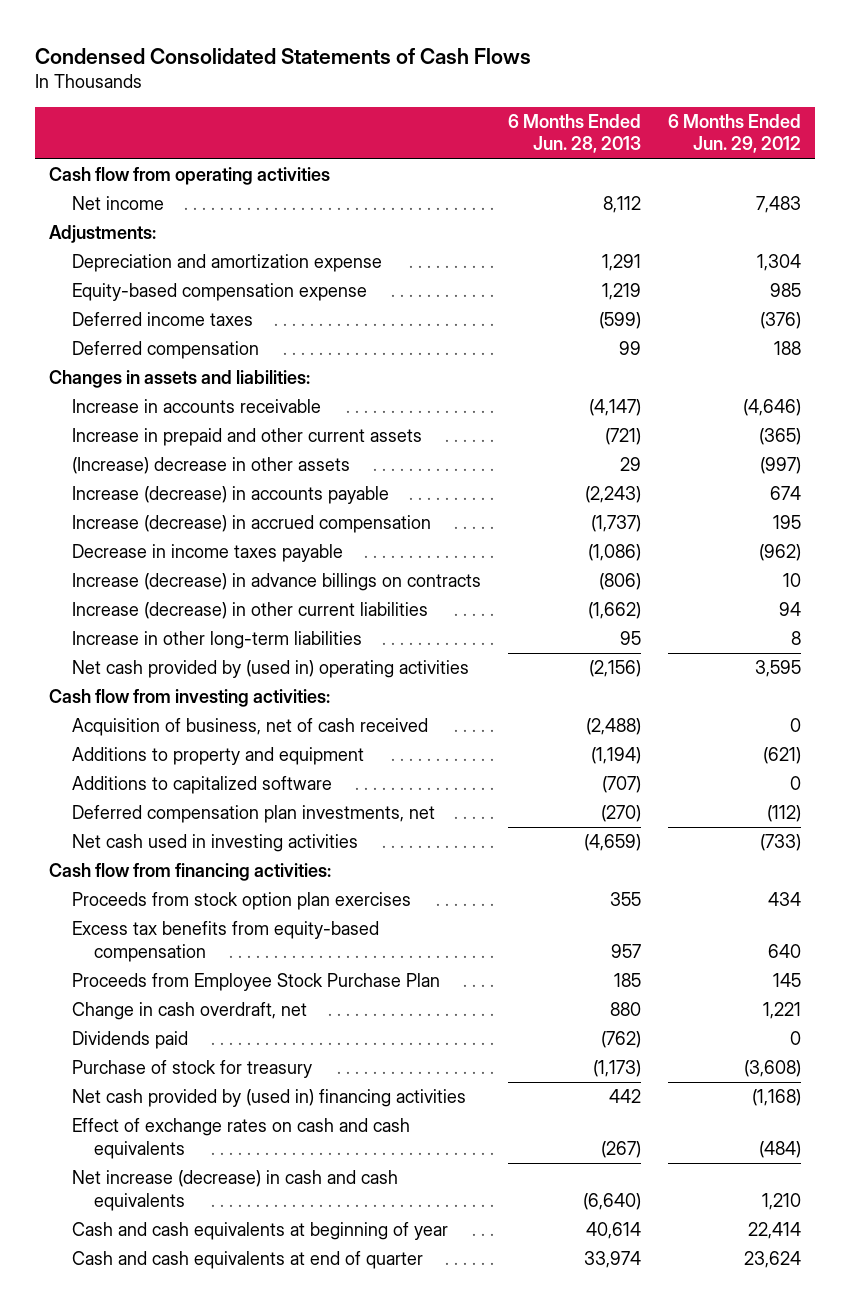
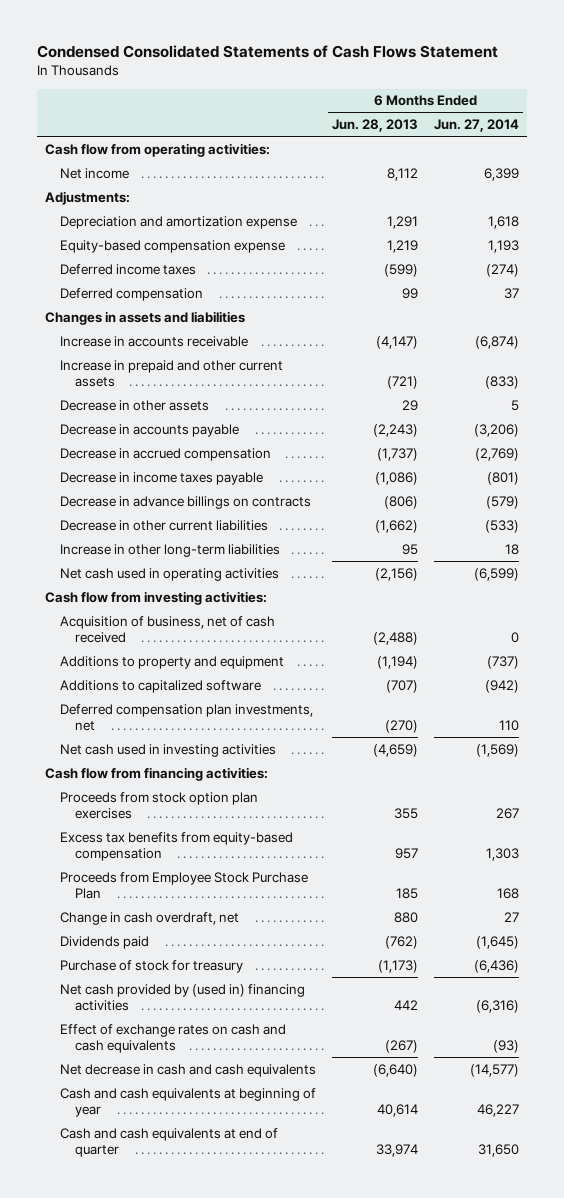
- Condensed Consolidated Statements of Cash Flows
+ Condensed Consolidated Statements of Cash Flows Statement
- | 6 Months Ended Jun. 28, 2013 | 6 Months Ended Jun. 29, 2012
+ | 6 Months Ended Jun. 28, 2013 | 6 Months Ended Jun. 27, 2014
- Cash flow from operating activities
+ Cash flow from operating activities:
- Changes in assets and liabilities:
+ Changes in assets and liabilities
- (Increase) decrease in other assets | 29 | (997)
- Increase (decrease) in accounts payable | (2,243) | 674
- Increase (decrease) in accrued compensation | (1,737) | 195
+ Decrease in other assets | 29 | 5
+ Decrease in accounts payable | (2,243) | (3,206)
+ Decrease in accrued compensation | (1,737) | (2,769)
- Increase (decrease) in advance billings on contracts | (806) | 10
- Increase (decrease) in other current liabilities | (1,662) | 94
+ Decrease in advance billings on contracts | (806) | (579)
+ Decrease in other current liabilities | (1,662) | (533)
- Net cash provided by (used in) operating activities | (2,156) | 3,595
+ Net cash used in operating activities | (2,156) | (6,599)
- Net increase (decrease) in cash and cash equivalents | (6,640) | 1,210
+ Net decrease in cash and cash equivalents | (6,640) | (14,577)

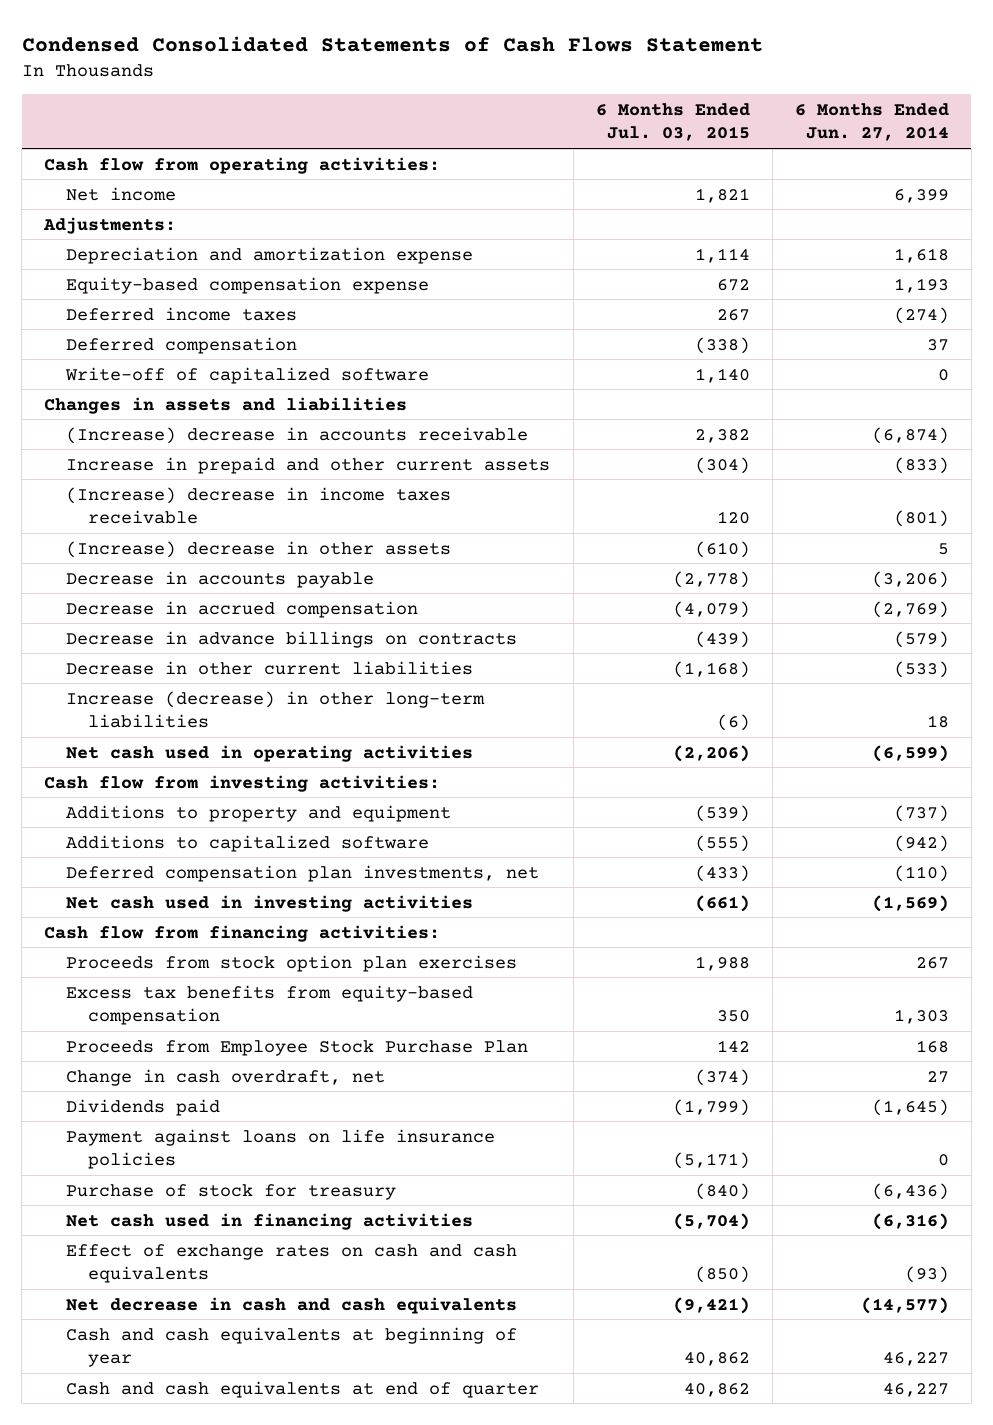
- | 6 Months Ended Jun. 28, 2013 | 6 Months Ended Jun. 27, 2014
+ | 6 Months Ended Jul. 03, 2015 | 6 Months Ended Jun. 27, 2014
+ Write-off of capitalized software | 1,140 | 0
- Increase in accounts receivable | (4,147) | (6,874)
+ (Increase) decrease in accounts receivable | 2,382 | (6,874)
- Decrease in other assets | 29 | 5
+ (Increase) decrease in income taxes receivable | 120 | (801)
+ (Increase) decrease in other assets | (610) | 5
- Decrease in income taxes payable | (1,086) | (801)
- Increase in other long-term liabilities | 95 | 18
+ Increase (decrease) in other long-term liabilities | (6) | 18
- Acquisition of business, net of cash received | (2,488) | 0
- Deferred compensation plan investments, net | (270) | 110
+ Deferred compensation plan investments, net | (433) | (110)
+ Payment against loans on life insurance policies | (5,171) | 0
- Net cash provided by (used in) financing activities | 442 | (6,316)
+ Net cash used in financing activities | (5,704) | (6,316)
- Cash and cash equivalents at end of quarter | 33,974 | 31,650
+ Cash and cash equivalents at end of quarter | 40,862 | 46,227

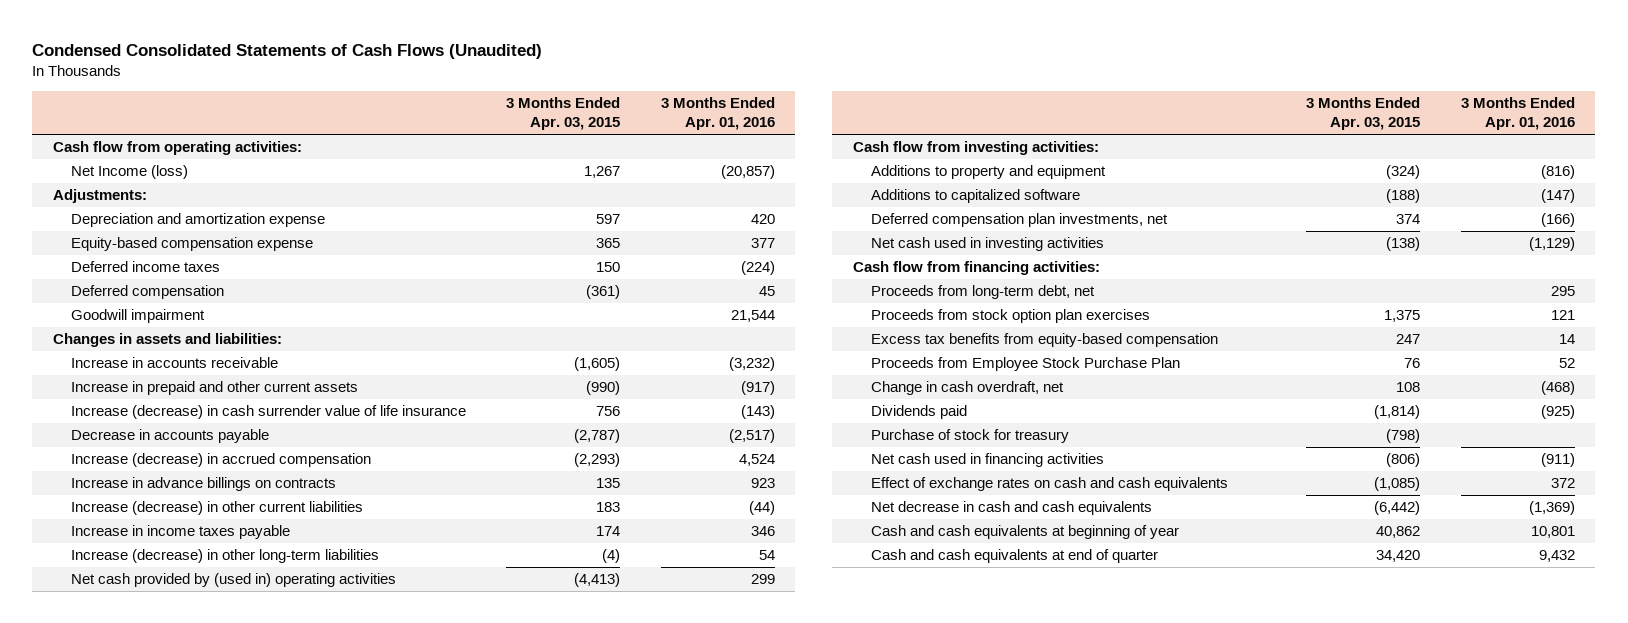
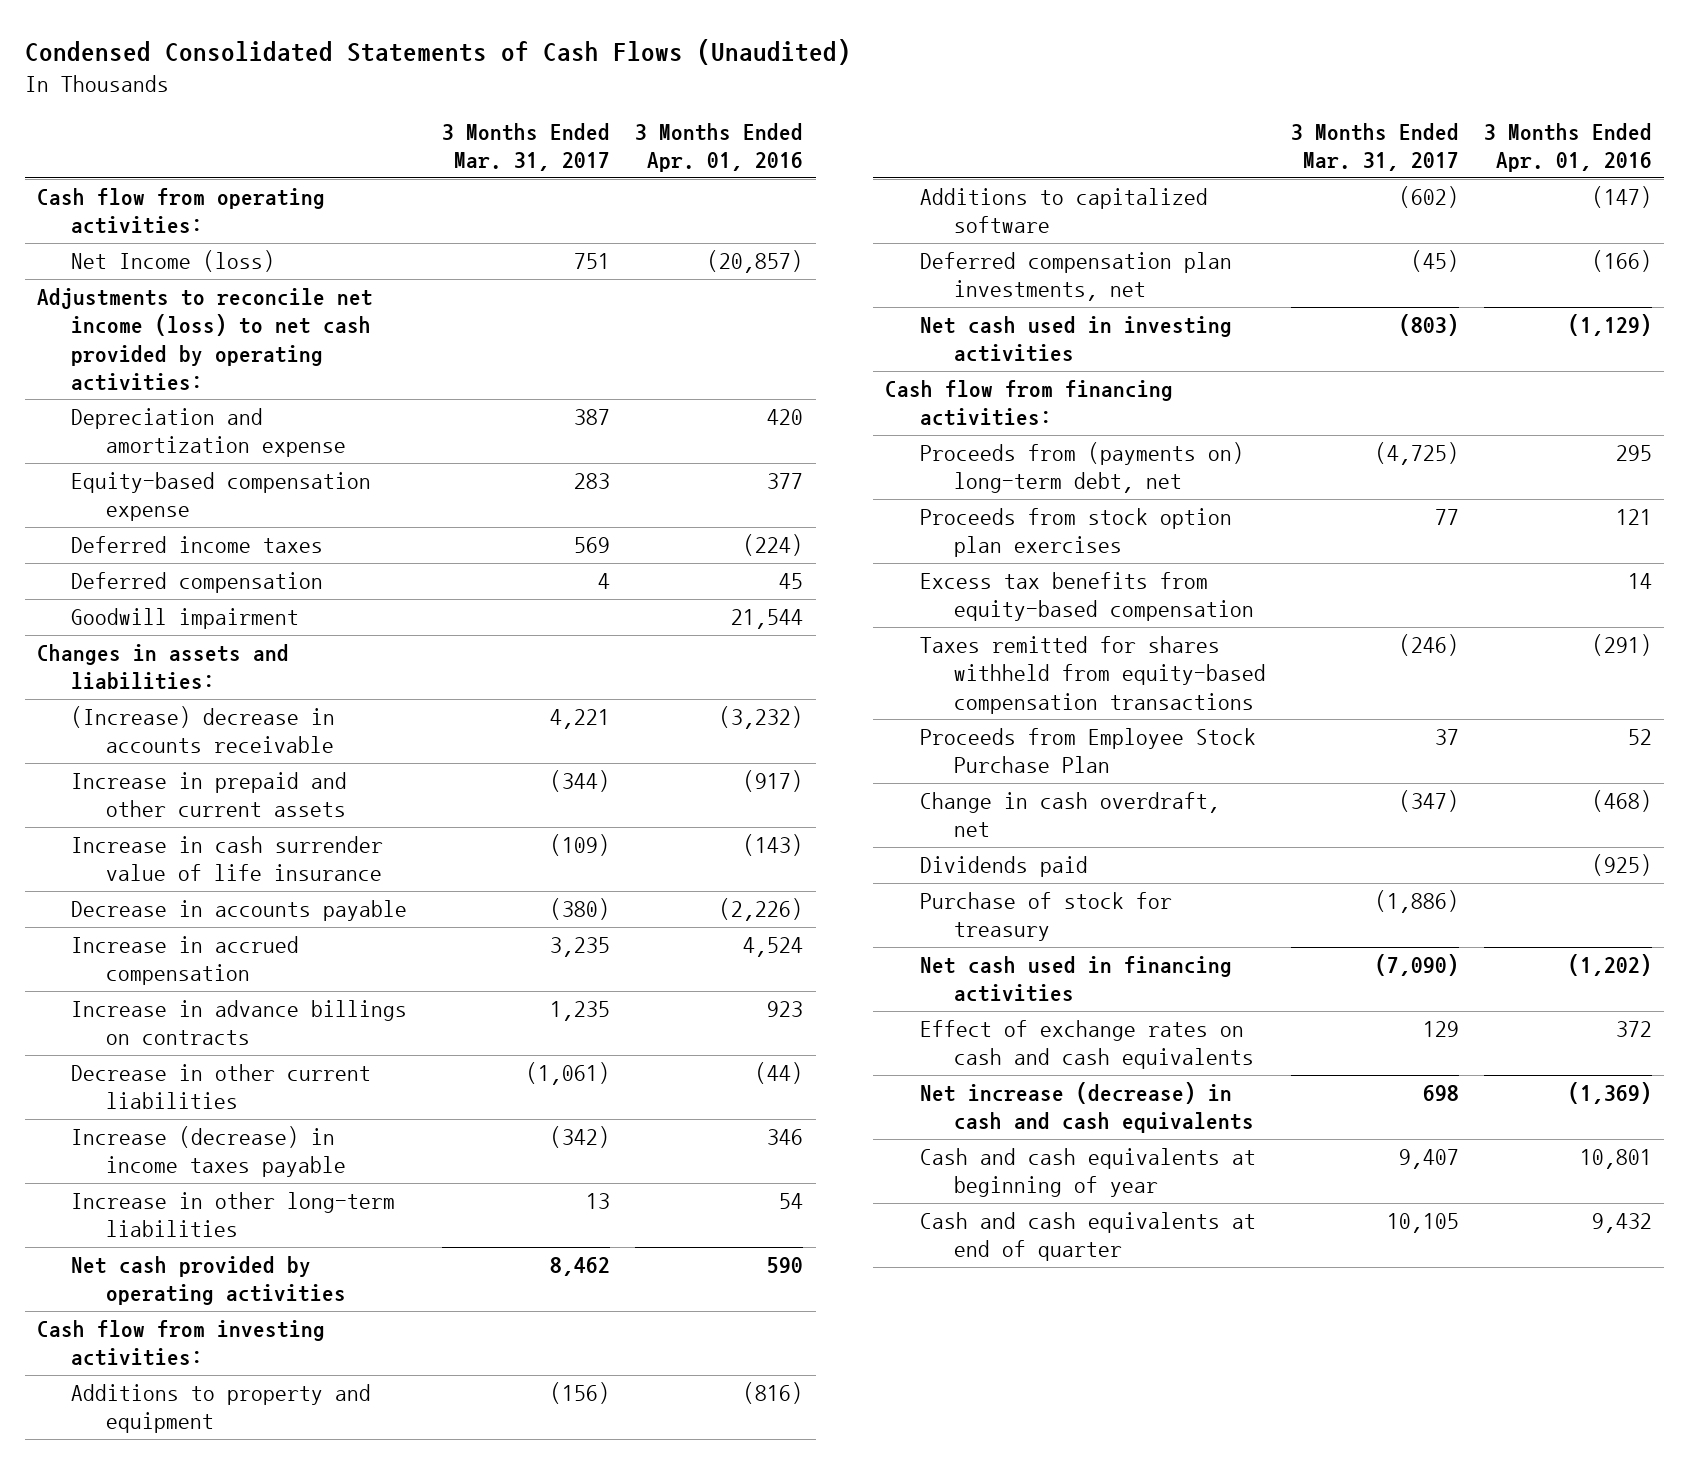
- | 3 Months Ended Apr. 03, 2015 | 3 Months Ended Apr. 01, 2016
+ | 3 Months Ended Mar. 31, 2017 | 3 Months Ended Apr. 01, 2016
- Adjustments:
+ Adjustments to reconcile net income (loss) to net cash provided by operating activities:
- Increase in accounts receivable | (1,605) | (3,232)
+ (Increase) decrease in accounts receivable | 4,221 | (3,232)
- Increase (decrease) in cash surrender value of life insurance | 756 | (143)
- Decrease in accounts payable | (2,787) | (2,517)
- Increase (decrease) in accrued compensation | (2,293) | 4,524
+ Increase in cash surrender value of life insurance | (109) | (143)
+ Decrease in accounts payable | (380) | (2,226)
+ Increase in accrued compensation | 3,235 | 4,524
- Increase (decrease) in other current liabilities | 183 | (44)
- Increase in income taxes payable | 174 | 346
- Increase (decrease) in other long-term liabilities | (4) | 54
- Net cash provided by (used in) operating activities | (4,413) | 299
+ Decrease in other current liabilities | (1,061) | (44)
+ Increase (decrease) in income taxes payable | (342) | 346
+ Increase in other long-term liabilities | 13 | 54
+ Net cash provided by operating activities | 8,462 | 590
- Proceeds from long-term debt, net | | 295
+ Proceeds from (payments on) long-term debt, net | (4,725) | 295
+ Taxes remitted for shares withheld from equity-based compensation transactions | (246) | (291)
- Net cash used in financing activities | (806) | (911)
+ Net cash used in financing activities | (7,090) | (1,202)
- Net decrease in cash and cash equivalents | (6,442) | (1,369)
+ Net increase (decrease) in cash and cash equivalents | 698 | (1,369)

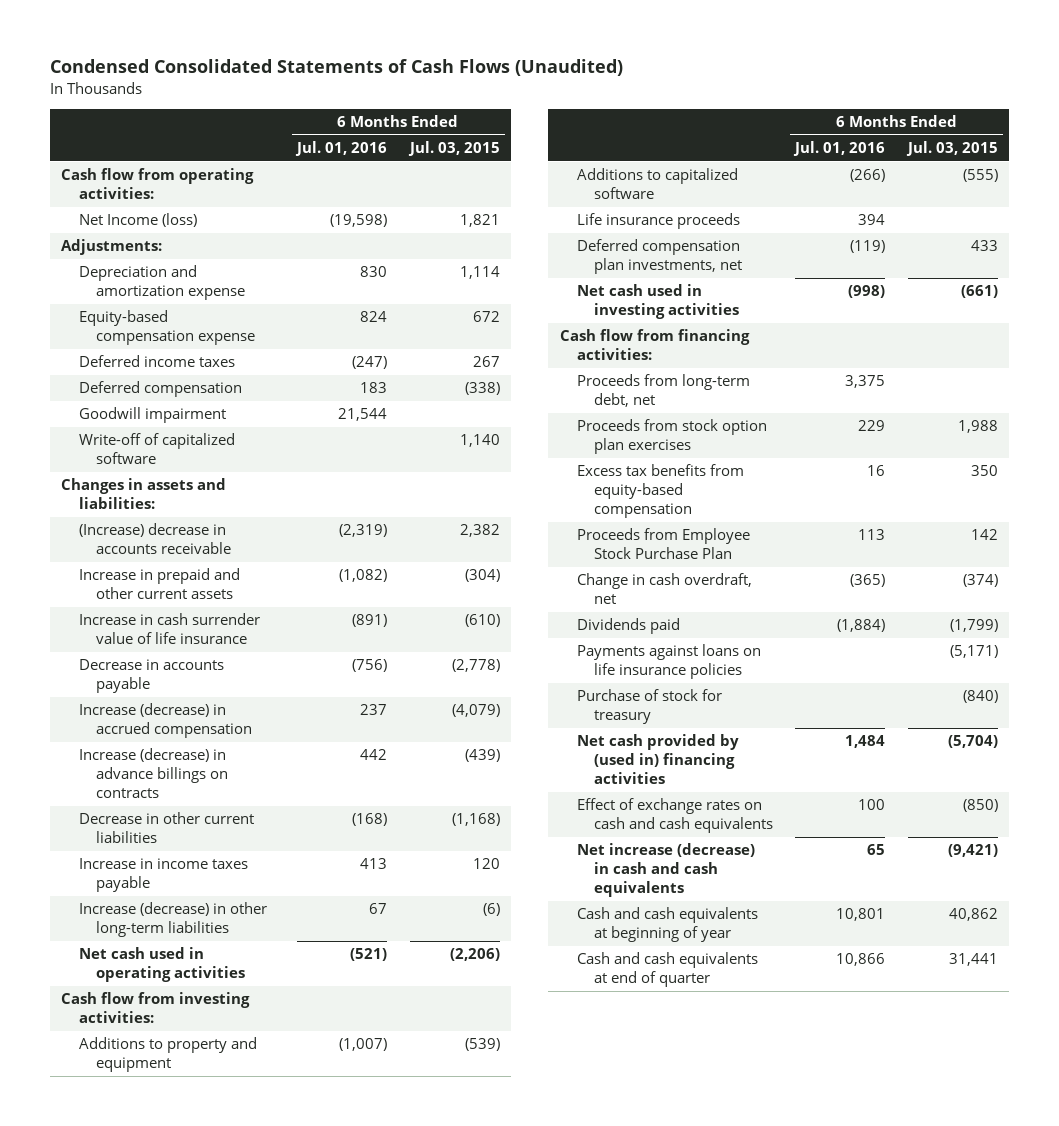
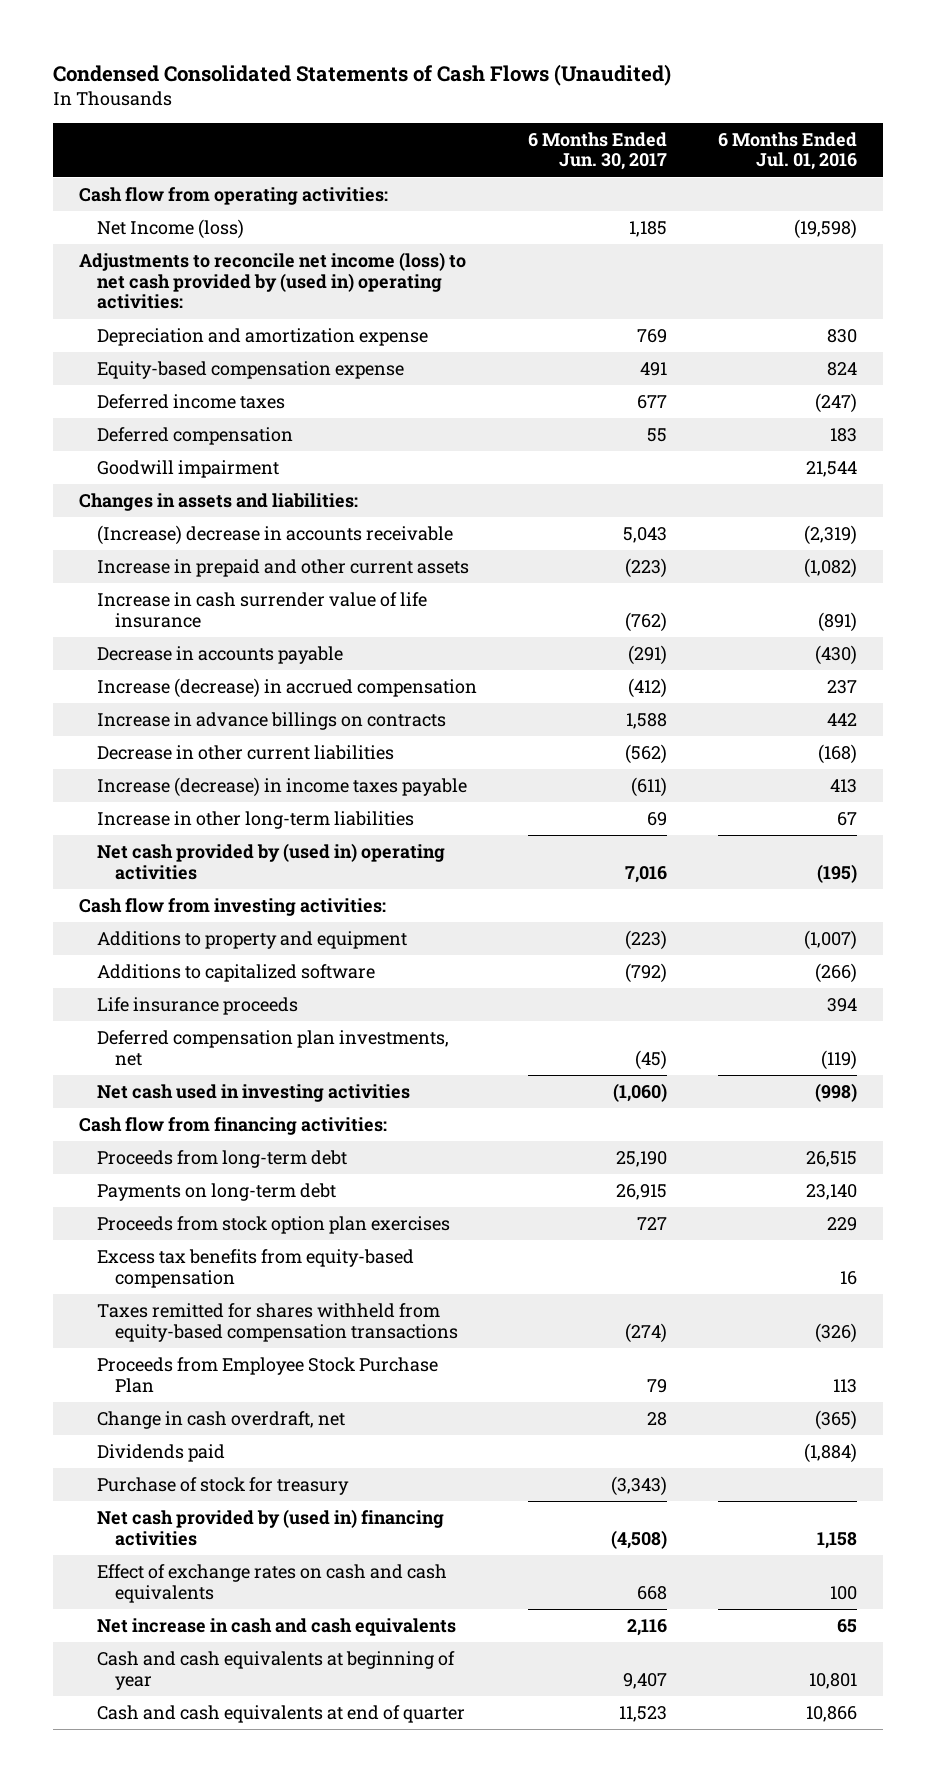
- | 6 Months Ended Jul. 01, 2016 | 6 Months Ended Jul. 03, 2015
+ | 6 Months Ended Jun. 30, 2017 | 6 Months Ended Jul. 01, 2016
- Adjustments:
+ Adjustments to reconcile net income (loss) to net cash provided by (used in) operating activities:
- Write-off of capitalized software | | 1,140
- Decrease in accounts payable | (756) | (2,778)
+ Decrease in accounts payable | (291) | (430)
- Increase (decrease) in advance billings on contracts | 442 | (439)
+ Increase in advance billings on contracts | 1,588 | 442
- Increase in income taxes payable | 413 | 120
- Increase (decrease) in other long-term liabilities | 67 | (6)
- Net cash used in operating activities | (521) | (2,206)
+ Increase (decrease) in income taxes payable | (611) | 413
+ Increase in other long-term liabilities | 69 | 67
+ Net cash provided by (used in) operating activities | 7,016 | (195)
- Proceeds from long-term debt, net | 3,375 |
+ Proceeds from long-term debt | 25,190 | 26,515
+ Payments on long-term debt | 26,915 | 23,140
+ Taxes remitted for shares withheld from equity-based compensation transactions | (274) | (326)
- Payments against loans on life insurance policies | | (5,171)
- Net cash provided by (used in) financing activities | 1,484 | (5,704)
+ Net cash provided by (used in) financing activities | (4,508) | 1,158
- Net increase (decrease) in cash and cash equivalents | 65 | (9,421)
+ Net increase in cash and cash equivalents | 2,116 | 65

